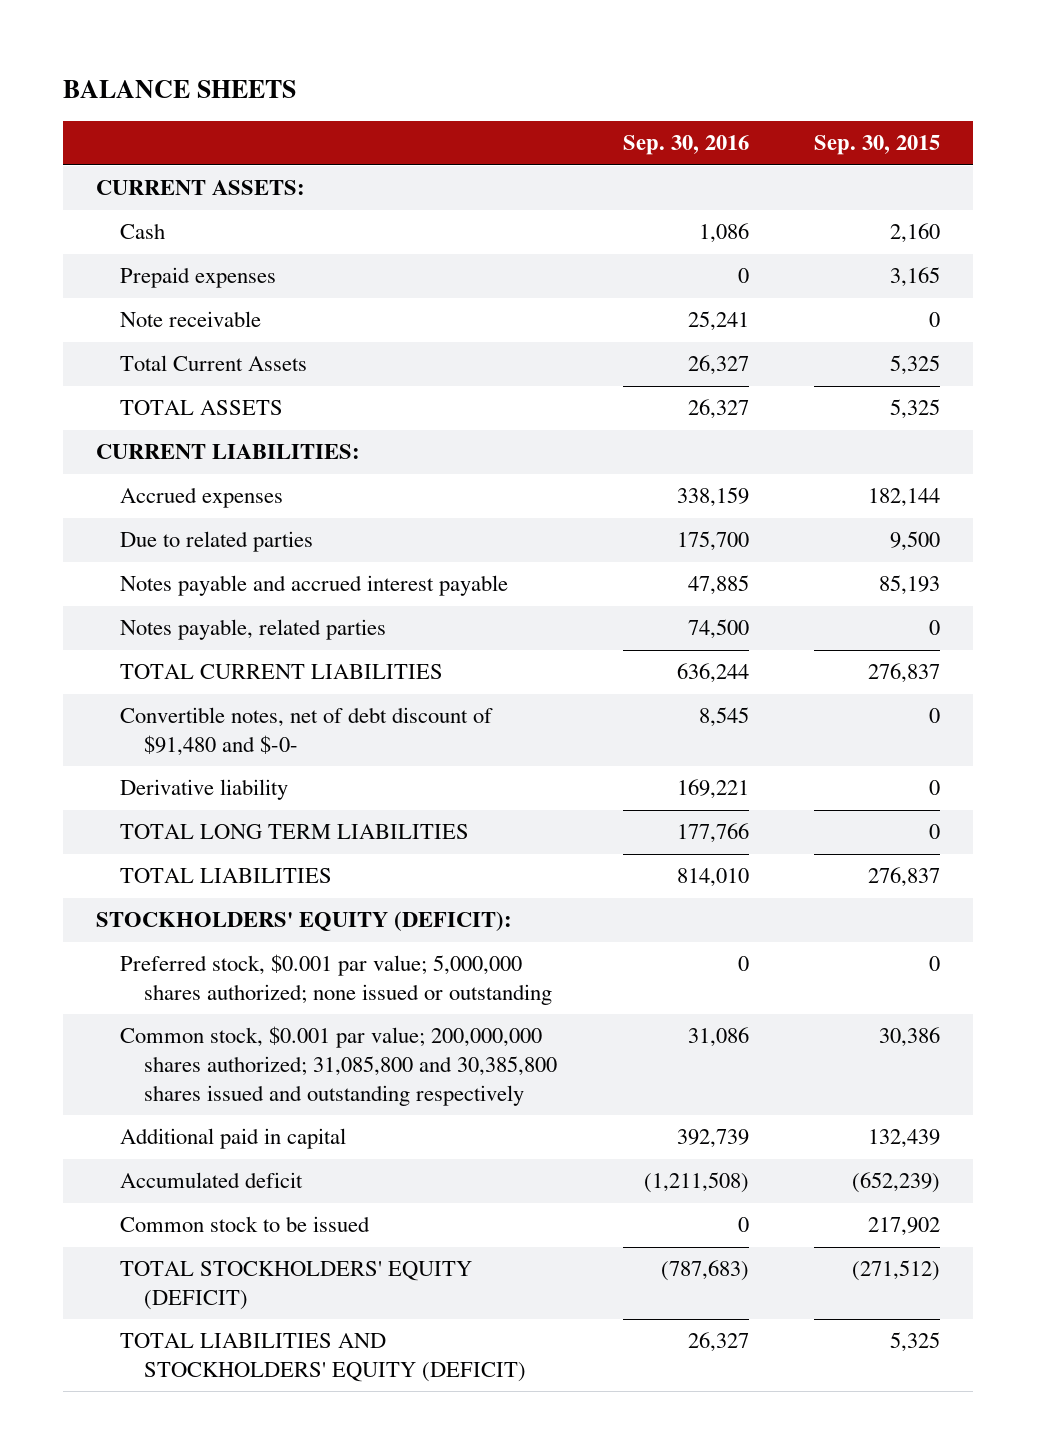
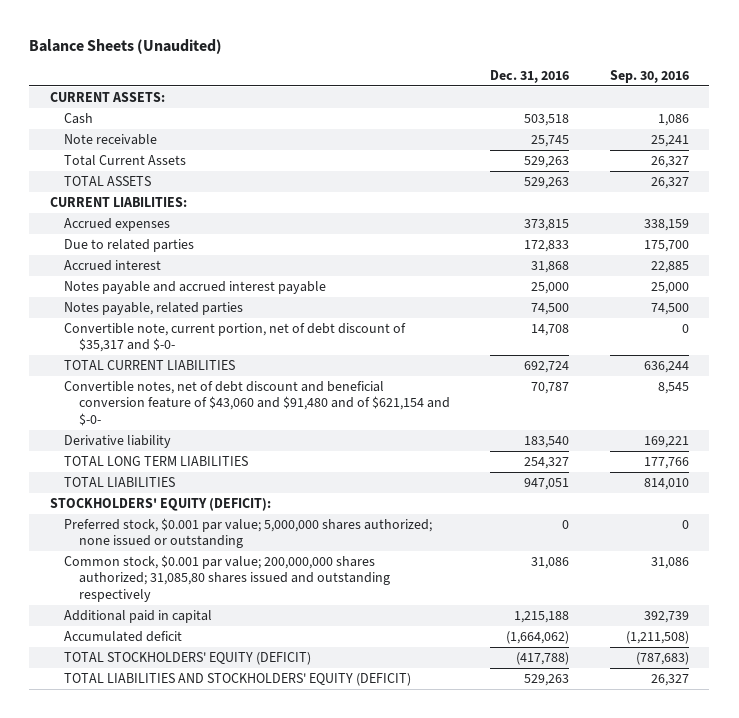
- BALANCE SHEETS
+ Balance Sheets (Unaudited)
- | Sep. 30, 2016 | Sep. 30, 2015
+ | Dec. 31, 2016 | Sep. 30, 2016
- Prepaid expenses | 0 | 3,165
- Notes payable and accrued interest payable | 47,885 | 85,193
+ Accrued interest | 31,868 | 22,885
+ Notes payable and accrued interest payable | 25,000 | 25,000
+ Convertible note, current portion, net of debt discount of $35,317 and $-0- | 14,708 | 0
- Convertible notes, net of debt discount of $91,480 and $-0- | 8,545 | 0
+ Convertible notes, net of debt discount and beneficial conversion feature of $43,060 and $91,480 and of $621,154 and $-0- | 70,787 | 8,545
- Common stock, $0.001 par value; 200,000,000 shares authorized; 31,085,800 and 30,385,800 shares issued and outstanding respectively | 31,086 | 30,386
+ Common stock, $0.001 par value; 200,000,000 shares authorized; 31,085,80 shares issued and outstanding respectively | 31,086 | 31,086
- Common stock to be issued | 0 | 217,902

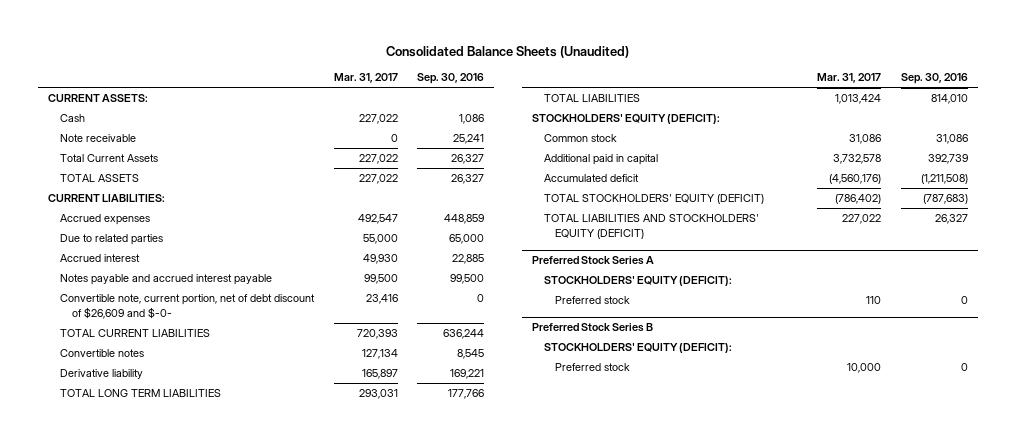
- Balance Sheets (Unaudited)
+ Consolidated Balance Sheets (Unaudited)
- | Dec. 31, 2016 | Sep. 30, 2016
+ | Mar. 31, 2017 | Sep. 30, 2016
- Accrued expenses | 373,815 | 338,159
- Due to related parties | 172,833 | 175,700
+ Accrued expenses | 492,547 | 448,859
+ Due to related parties | 55,000 | 65,000
- Notes payable and accrued interest payable | 25,000 | 25,000
- Notes payable, related parties | 74,500 | 74,500
- Convertible note, current portion, net of debt discount of $35,317 and $-0- | 14,708 | 0
+ Notes payable and accrued interest payable | 99,500 | 99,500
+ Convertible note, current portion, net of debt discount of $26,609 and $-0- | 23,416 | 0
- Convertible notes, net of debt discount and beneficial conversion feature of $43,060 and $91,480 and of $621,154 and $-0- | 70,787 | 8,545
+ Convertible notes | 127,134 | 8,545
- Preferred stock, $0.001 par value; 5,000,000 shares authorized; none issued or outstanding | 0 | 0
- Common stock, $0.001 par value; 200,000,000 shares authorized; 31,085,80 shares issued and outstanding respectively | 31,086 | 31,086
+ Common stock | 31,086 | 31,086
+ Preferred Stock Series A
+ STOCKHOLDERS' EQUITY (DEFICIT):
+ Preferred stock | 110 | 0
+ Preferred Stock Series B
+ STOCKHOLDERS' EQUITY (DEFICIT):
+ Preferred stock | 10,000 | 0

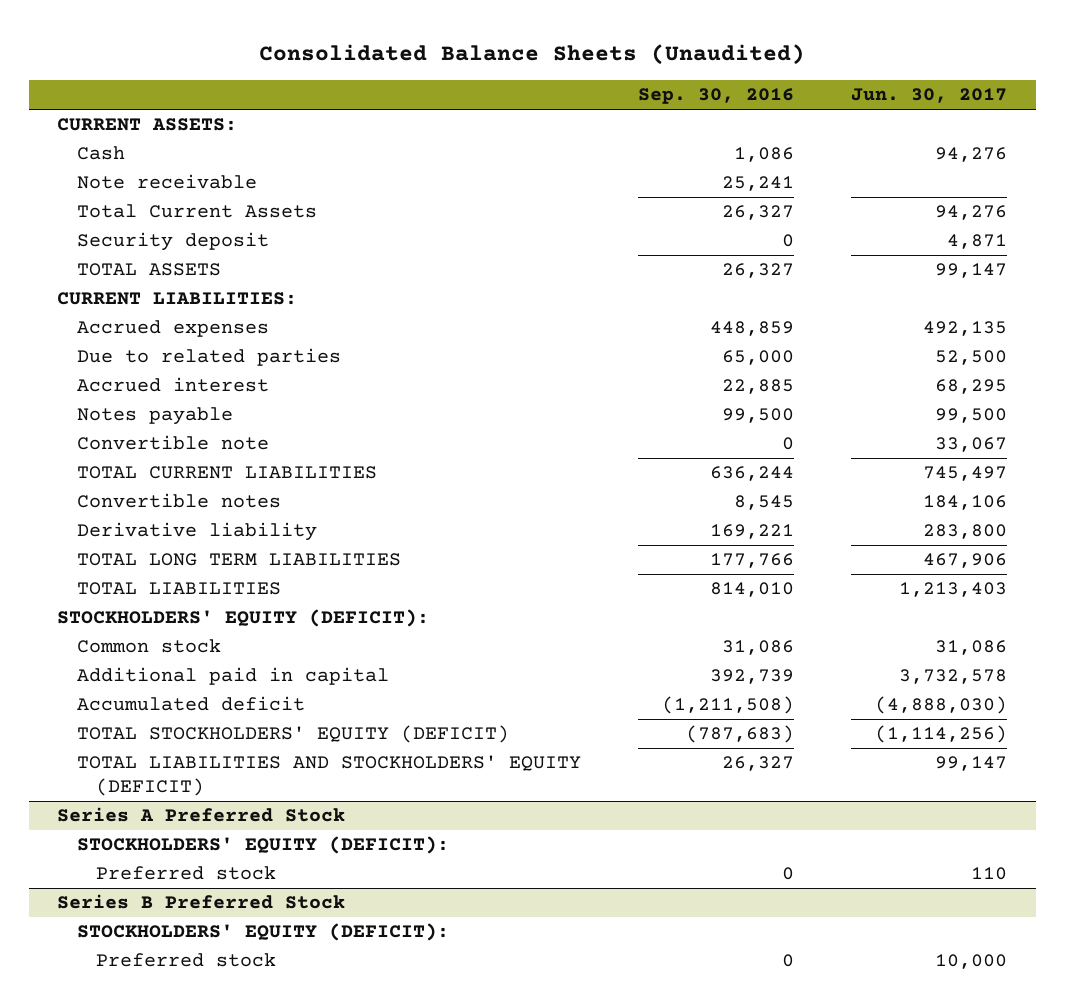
- | Mar. 31, 2017 | Sep. 30, 2016
+ | Sep. 30, 2016 | Jun. 30, 2017
+ Security deposit | 0 | 4,871
- Notes payable and accrued interest payable | 99,500 | 99,500
- Convertible note, current portion, net of debt discount of $26,609 and $-0- | 23,416 | 0
+ Notes payable | 99,500 | 99,500
+ Convertible note | 0 | 33,067
- Preferred Stock Series A
+ Series A Preferred Stock
- Preferred Stock Series B
+ Series B Preferred Stock

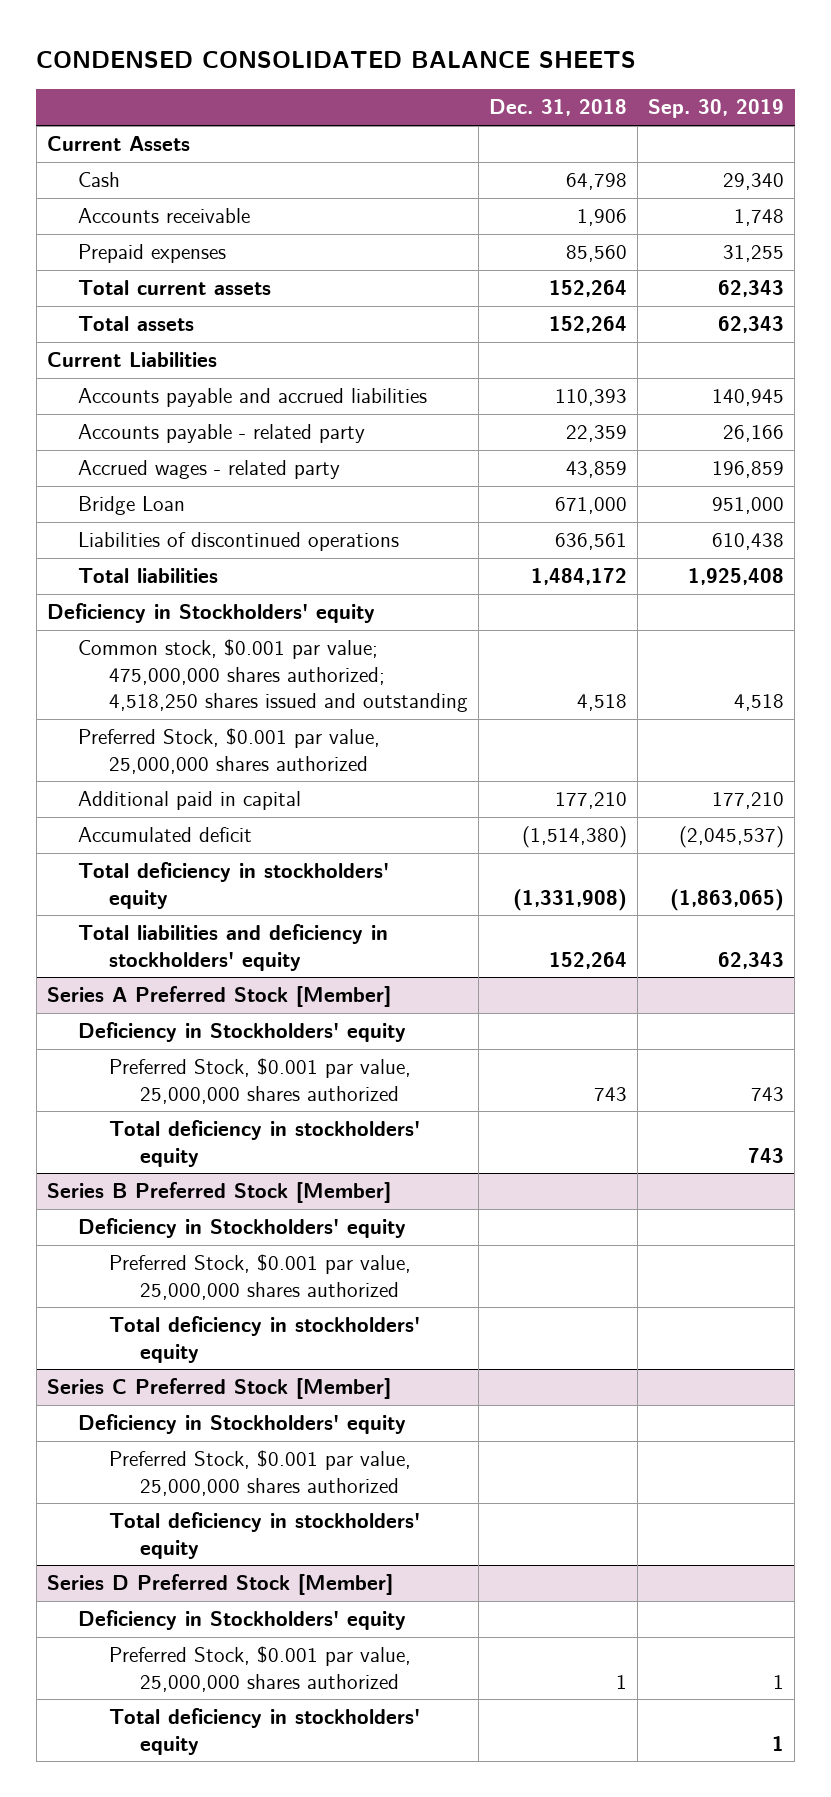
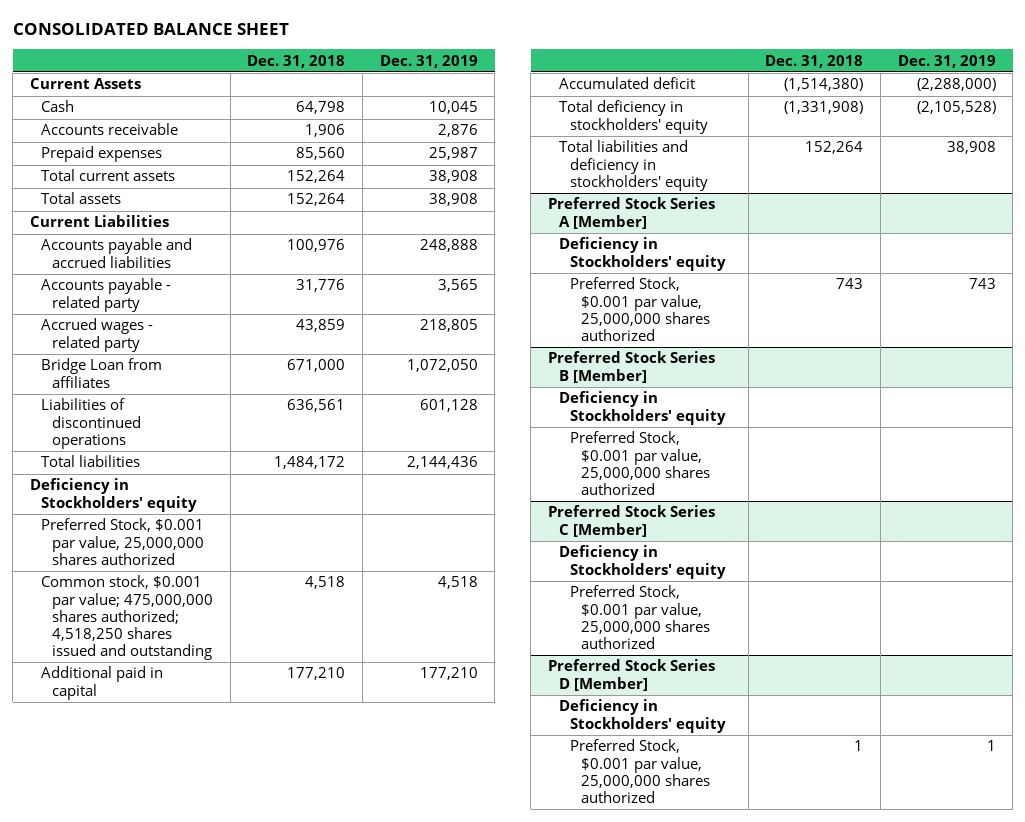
- CONDENSED CONSOLIDATED BALANCE SHEETS
+ CONSOLIDATED BALANCE SHEET
- | Dec. 31, 2018 | Sep. 30, 2019
+ | Dec. 31, 2018 | Dec. 31, 2019
- Accounts payable and accrued liabilities | 110,393 | 140,945
- Accounts payable - related party | 22,359 | 26,166
+ Accounts payable and accrued liabilities | 100,976 | 248,888
+ Accounts payable - related party | 31,776 | 3,565
- Bridge Loan | 671,000 | 951,000
+ Bridge Loan from affiliates | 671,000 | 1,072,050
moved down: Common stock, $0.001 par value; 475,000,000 shares authorized; 4,518,250 shares issued and outstanding | 4,518 | 4,518
- Series A Preferred Stock [Member]
+ Preferred Stock Series A [Member]
- Total deficiency in stockholders' equity | | 743
- Series B Preferred Stock [Member]
+ Preferred Stock Series B [Member]
- Total deficiency in stockholders' equity
- Series C Preferred Stock [Member]
+ Preferred Stock Series C [Member]
- Total deficiency in stockholders' equity
- Series D Preferred Stock [Member]
+ Preferred Stock Series D [Member]
- Total deficiency in stockholders' equity | | 1

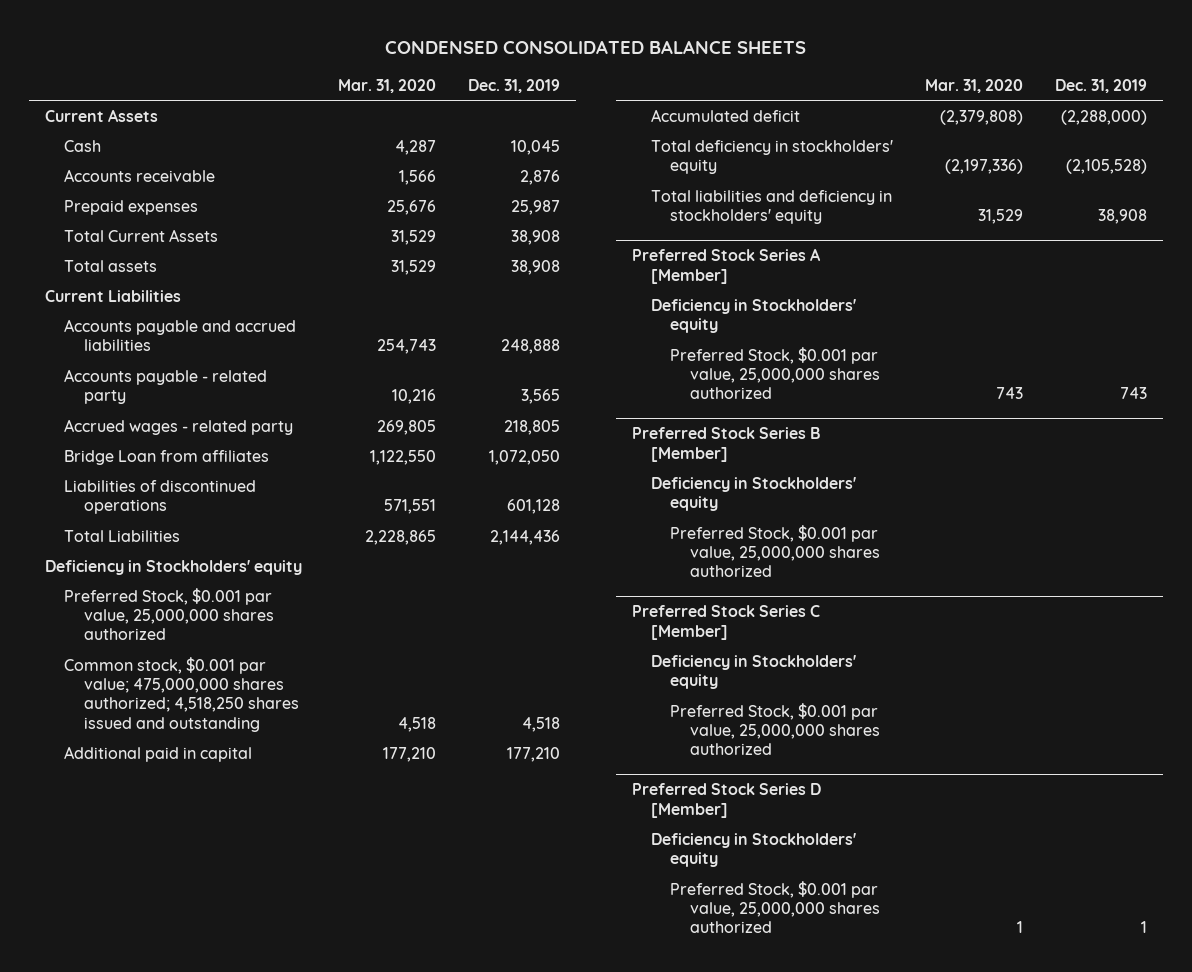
- CONSOLIDATED BALANCE SHEET
+ CONDENSED CONSOLIDATED BALANCE SHEETS
- | Dec. 31, 2018 | Dec. 31, 2019
+ | Mar. 31, 2020 | Dec. 31, 2019
- Total current assets | 152,264 | 38,908
+ Total Current Assets | 31,529 | 38,908
- Total liabilities | 1,484,172 | 2,144,436
+ Total Liabilities | 2,228,865 | 2,144,436

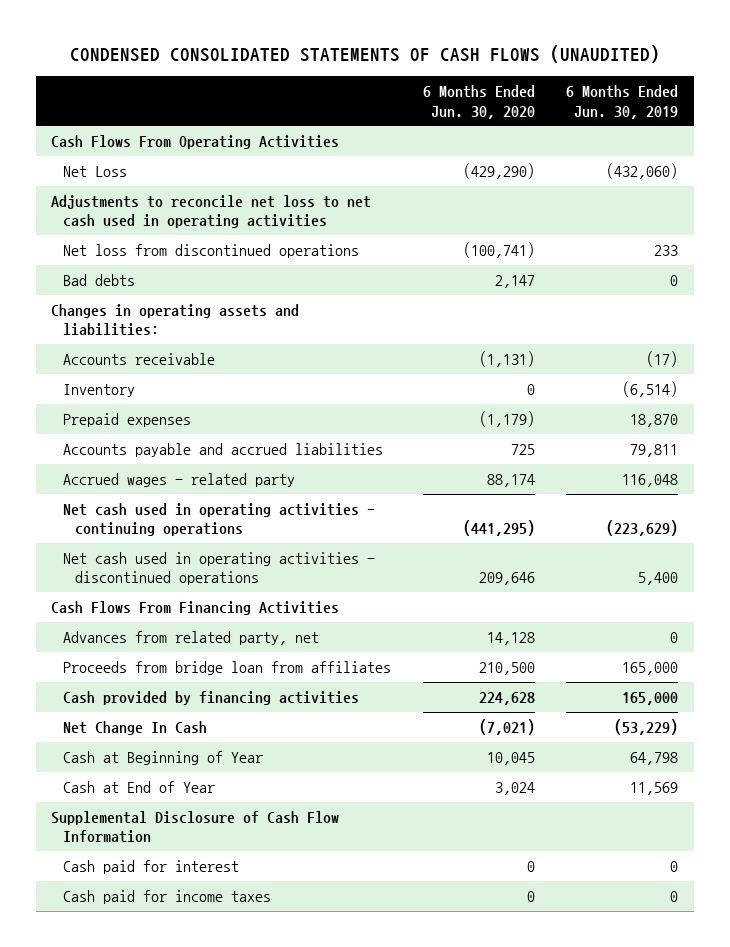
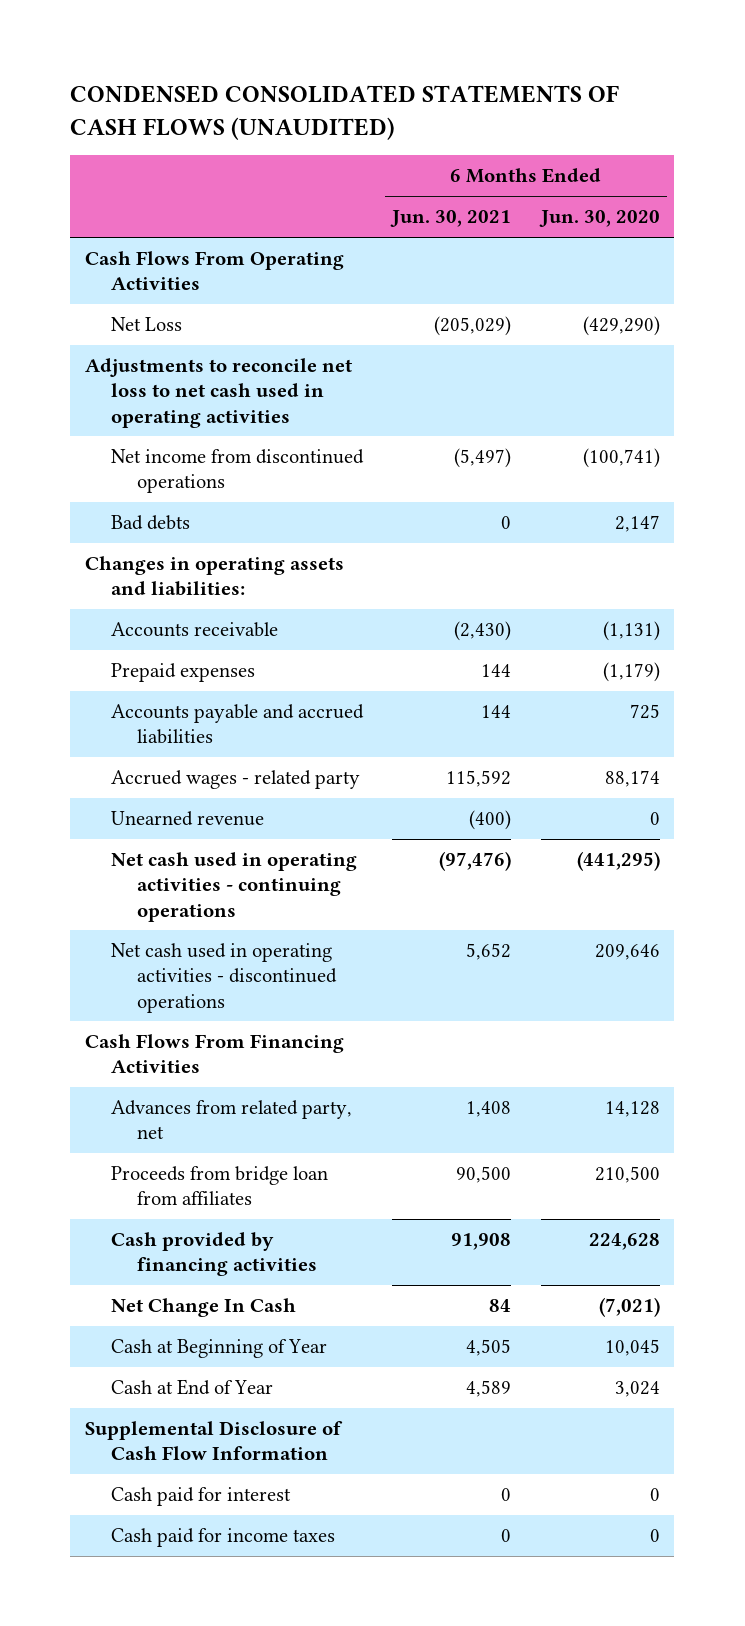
- | 6 Months Ended Jun. 30, 2020 | 6 Months Ended Jun. 30, 2019
+ | 6 Months Ended Jun. 30, 2021 | 6 Months Ended Jun. 30, 2020
- Net loss from discontinued operations | (100,741) | 233
+ Net income from discontinued operations | (5,497) | (100,741)
- Inventory | 0 | (6,514)
+ Unearned revenue | (400) | 0

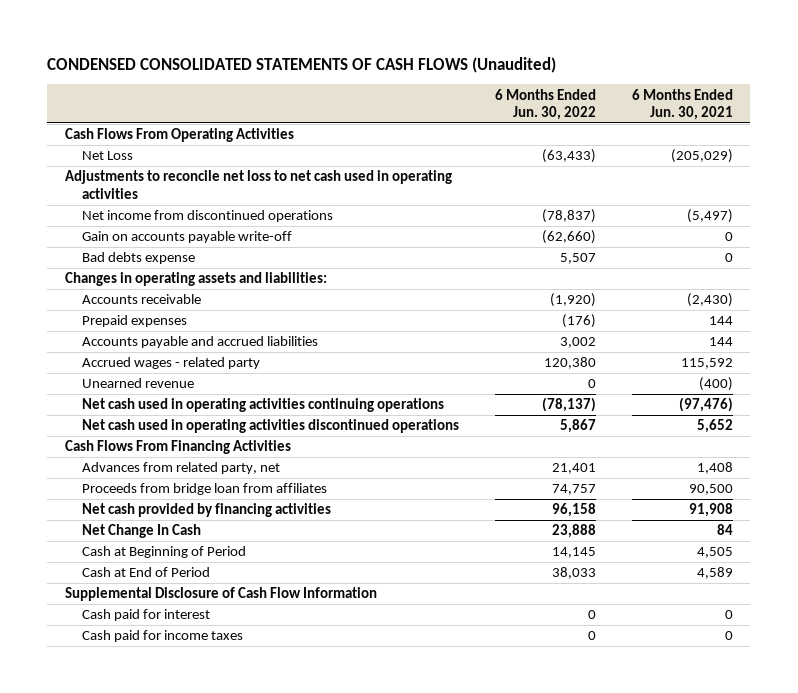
- CONDENSED CONSOLIDATED STATEMENTS OF CASH FLOWS (UNAUDITED)
+ CONDENSED CONSOLIDATED STATEMENTS OF CASH FLOWS (Unaudited)
- | 6 Months Ended Jun. 30, 2021 | 6 Months Ended Jun. 30, 2020
+ | 6 Months Ended Jun. 30, 2022 | 6 Months Ended Jun. 30, 2021
- Bad debts | 0 | 2,147
+ Gain on accounts payable write-off | (62,660) | 0
+ Bad debts expense | 5,507 | 0
- Net cash used in operating activities - continuing operations | (97,476) | (441,295)
- Net cash used in operating activities - discontinued operations | 5,652 | 209,646
+ Net cash used in operating activities continuing operations | (78,137) | (97,476)
+ Net cash used in operating activities discontinued operations | 5,867 | 5,652
- Cash provided by financing activities | 91,908 | 224,628
+ Net cash provided by financing activities | 96,158 | 91,908
- Cash at Beginning of Year | 4,505 | 10,045
- Cash at End of Year | 4,589 | 3,024
+ Cash at Beginning of Period | 14,145 | 4,505
+ Cash at End of Period | 38,033 | 4,589

